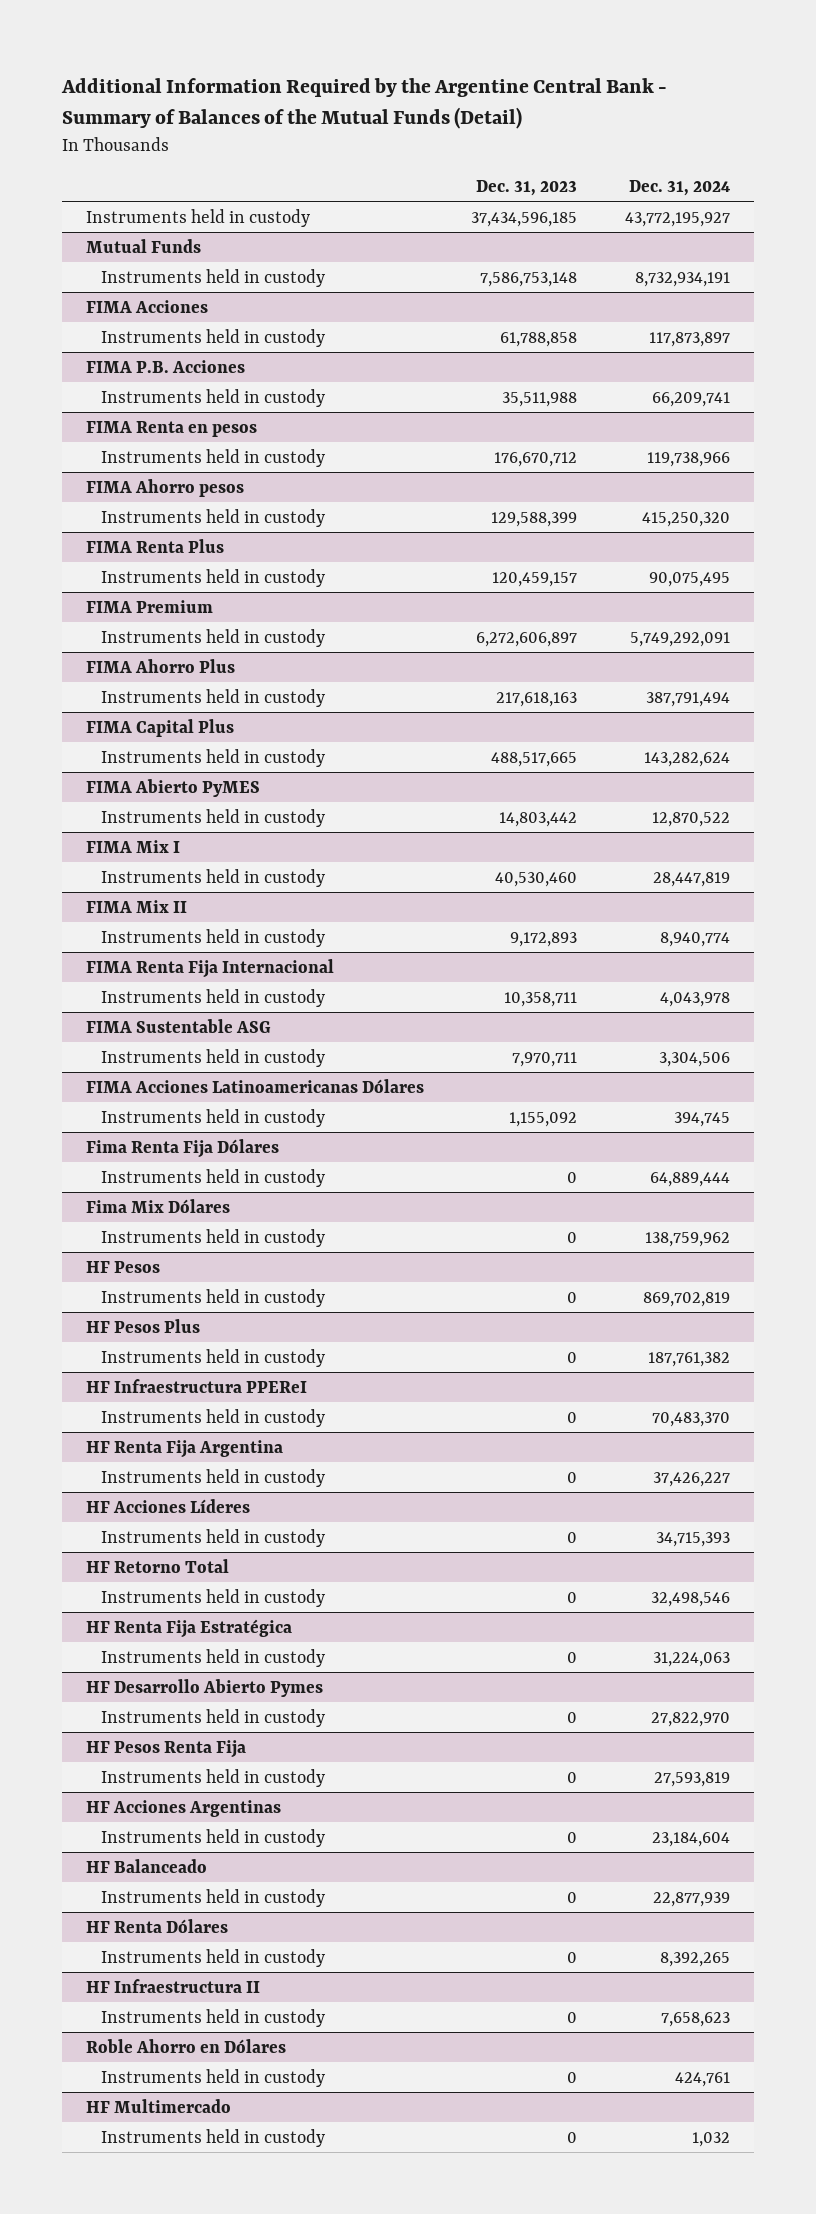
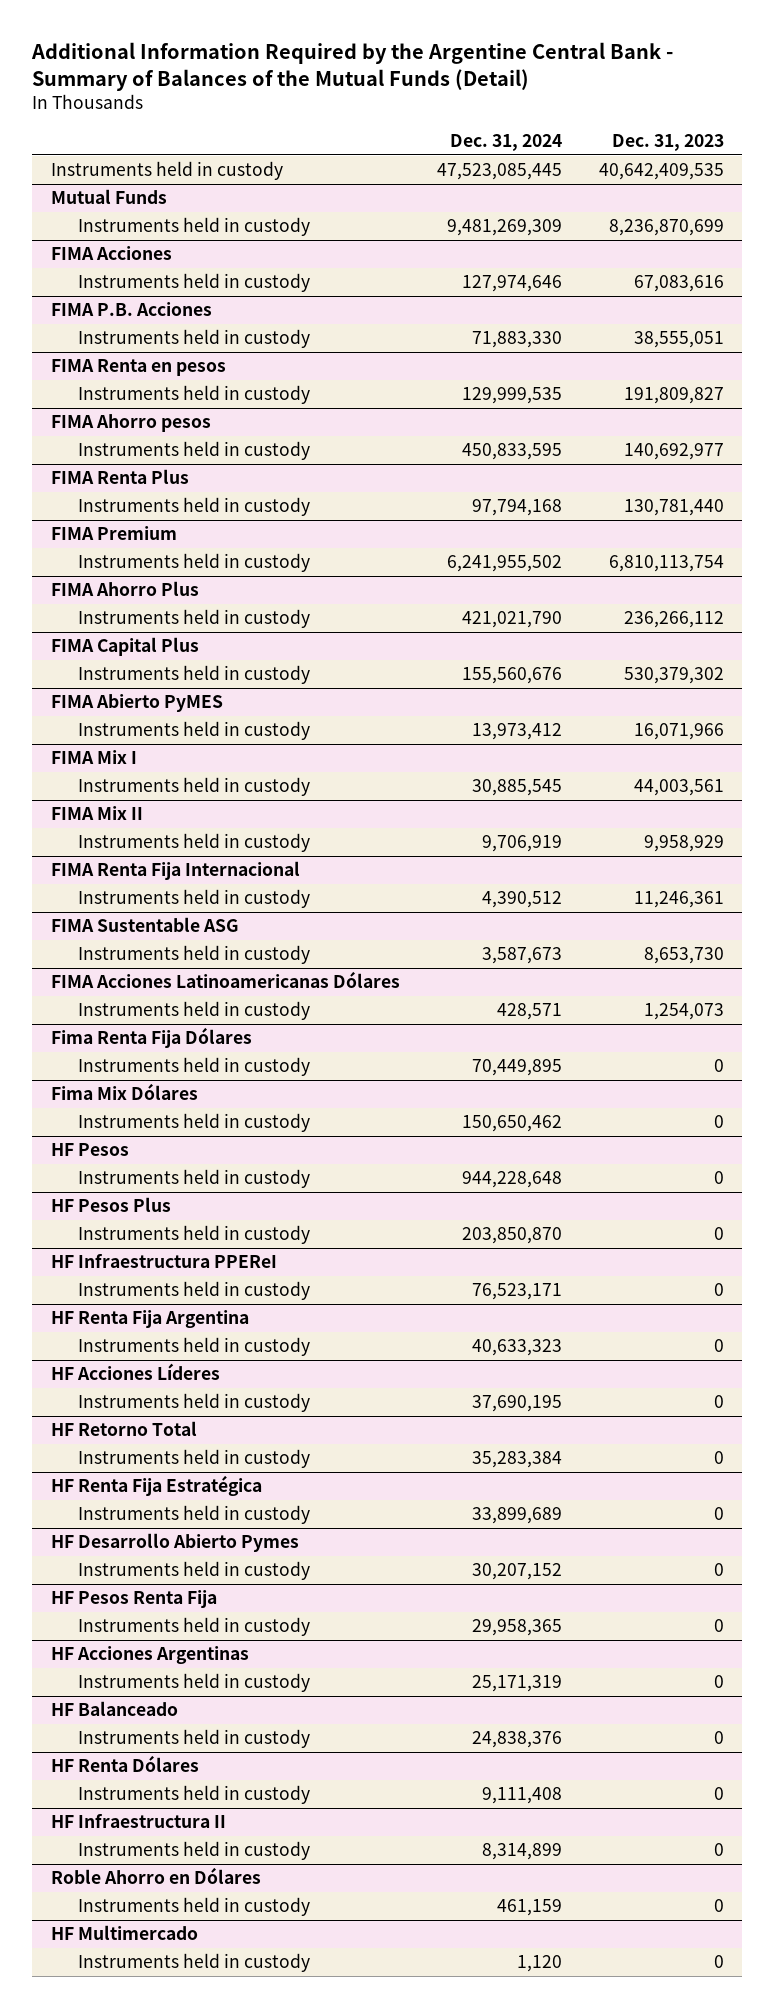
- | Dec. 31, 2023 | Dec. 31, 2024
+ | Dec. 31, 2024 | Dec. 31, 2023
- Instruments held in custody | 37,434,596,185 | 43,772,195,927
+ Instruments held in custody | 47,523,085,445 | 40,642,409,535
@ Mutual Funds
- Instruments held in custody | 7,586,753,148 | 8,732,934,191
+ Instruments held in custody | 9,481,269,309 | 8,236,870,699
@ FIMA Acciones
- Instruments held in custody | 61,788,858 | 117,873,897
+ Instruments held in custody | 127,974,646 | 67,083,616
@ FIMA P.B. Acciones
- Instruments held in custody | 35,511,988 | 66,209,741
+ Instruments held in custody | 71,883,330 | 38,555,051
@ FIMA Renta en pesos
- Instruments held in custody | 176,670,712 | 119,738,966
+ Instruments held in custody | 129,999,535 | 191,809,827
@ FIMA Ahorro pesos
- Instruments held in custody | 129,588,399 | 415,250,320
+ Instruments held in custody | 450,833,595 | 140,692,977
@ FIMA Renta Plus
- Instruments held in custody | 120,459,157 | 90,075,495
+ Instruments held in custody | 97,794,168 | 130,781,440
@ FIMA Premium
- Instruments held in custody | 6,272,606,897 | 5,749,292,091
+ Instruments held in custody | 6,241,955,502 | 6,810,113,754
@ FIMA Ahorro Plus
- Instruments held in custody | 217,618,163 | 387,791,494
+ Instruments held in custody | 421,021,790 | 236,266,112
@ FIMA Capital Plus
- Instruments held in custody | 488,517,665 | 143,282,624
+ Instruments held in custody | 155,560,676 | 530,379,302
@ FIMA Abierto PyMES
- Instruments held in custody | 14,803,442 | 12,870,522
+ Instruments held in custody | 13,973,412 | 16,071,966
@ FIMA Mix I
- Instruments held in custody | 40,530,460 | 28,447,819
+ Instruments held in custody | 30,885,545 | 44,003,561
@ FIMA Mix II
- Instruments held in custody | 9,172,893 | 8,940,774
+ Instruments held in custody | 9,706,919 | 9,958,929
@ FIMA Renta Fija Internacional
- Instruments held in custody | 10,358,711 | 4,043,978
+ Instruments held in custody | 4,390,512 | 11,246,361
@ FIMA Sustentable ASG
- Instruments held in custody | 7,970,711 | 3,304,506
+ Instruments held in custody | 3,587,673 | 8,653,730
@ FIMA Acciones Latinoamericanas Dólares
- Instruments held in custody | 1,155,092 | 394,745
+ Instruments held in custody | 428,571 | 1,254,073
@ Fima Renta Fija Dólares
- Instruments held in custody | 0 | 64,889,444
+ Instruments held in custody | 70,449,895 | 0
@ Fima Mix Dólares
- Instruments held in custody | 0 | 138,759,962
+ Instruments held in custody | 150,650,462 | 0
@ HF Pesos
- Instruments held in custody | 0 | 869,702,819
+ Instruments held in custody | 944,228,648 | 0
@ HF Pesos Plus
- Instruments held in custody | 0 | 187,761,382
+ Instruments held in custody | 203,850,870 | 0
@ HF Infraestructura PPEReI
- Instruments held in custody | 0 | 70,483,370
+ Instruments held in custody | 76,523,171 | 0
@ HF Renta Fija Argentina
- Instruments held in custody | 0 | 37,426,227
+ Instruments held in custody | 40,633,323 | 0
@ HF Acciones Líderes
- Instruments held in custody | 0 | 34,715,393
+ Instruments held in custody | 37,690,195 | 0
@ HF Retorno Total
- Instruments held in custody | 0 | 32,498,546
+ Instruments held in custody | 35,283,384 | 0
@ HF Renta Fija Estratégica
- Instruments held in custody | 0 | 31,224,063
+ Instruments held in custody | 33,899,689 | 0
@ HF Desarrollo Abierto Pymes
- Instruments held in custody | 0 | 27,822,970
+ Instruments held in custody | 30,207,152 | 0
@ HF Pesos Renta Fija
- Instruments held in custody | 0 | 27,593,819
+ Instruments held in custody | 29,958,365 | 0
@ HF Acciones Argentinas
- Instruments held in custody | 0 | 23,184,604
+ Instruments held in custody | 25,171,319 | 0
@ HF Balanceado
- Instruments held in custody | 0 | 22,877,939
+ Instruments held in custody | 24,838,376 | 0
@ HF Renta Dólares
- Instruments held in custody | 0 | 8,392,265
+ Instruments held in custody | 9,111,408 | 0
@ HF Infraestructura II
- Instruments held in custody | 0 | 7,658,623
+ Instruments held in custody | 8,314,899 | 0
@ Roble Ahorro en Dólares
- Instruments held in custody | 0 | 424,761
+ Instruments held in custody | 461,159 | 0
@ HF Multimercado
- Instruments held in custody | 0 | 1,032
+ Instruments held in custody | 1,120 | 0

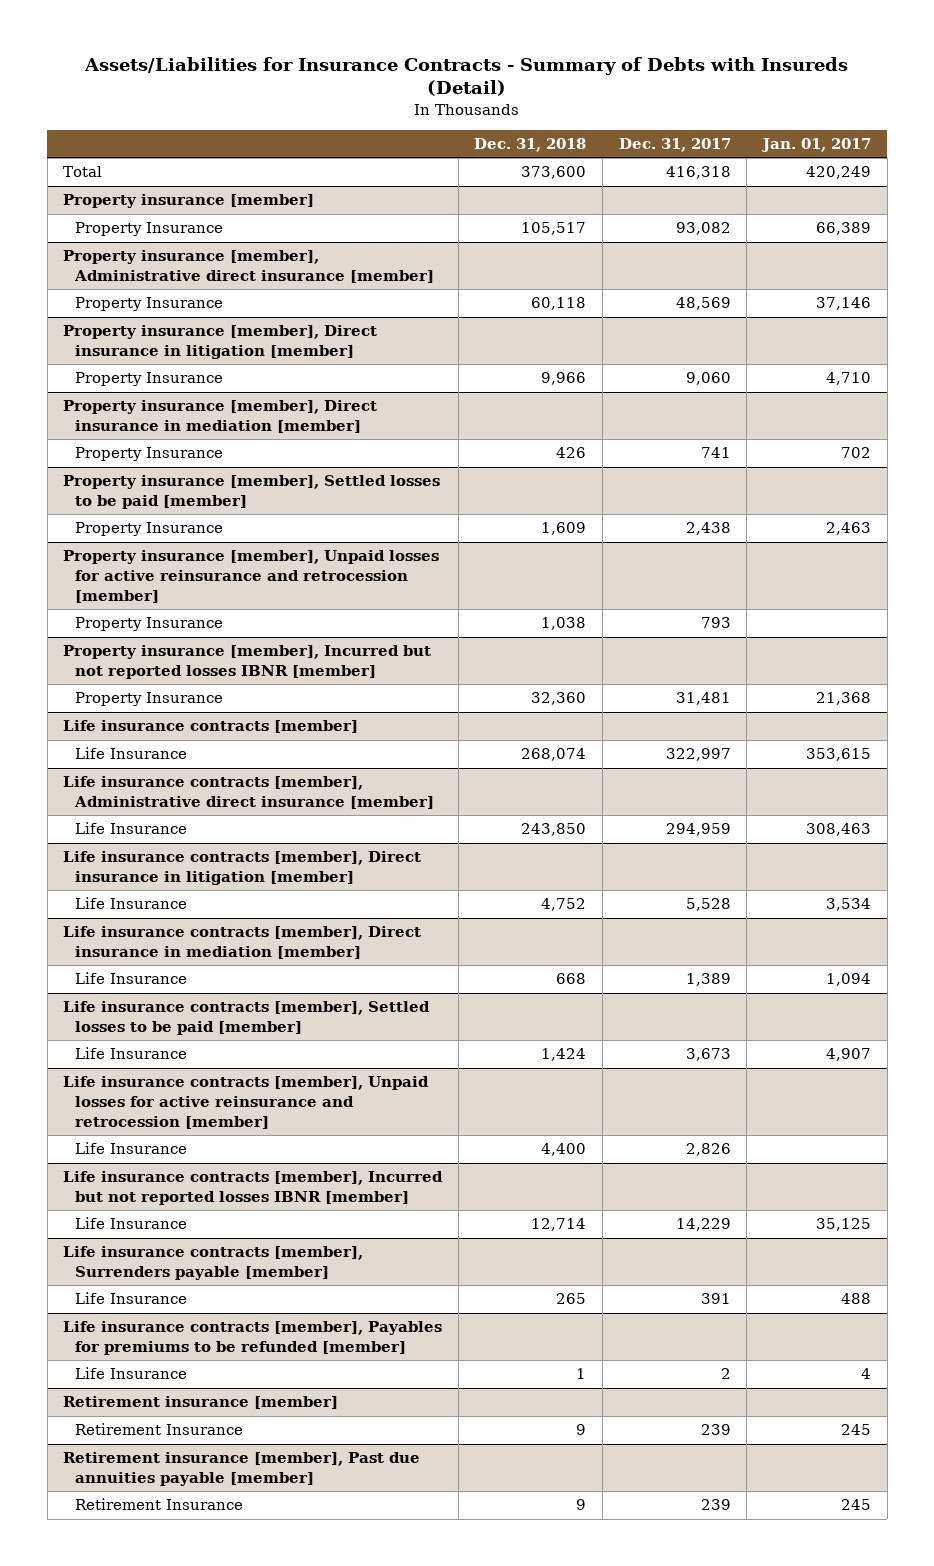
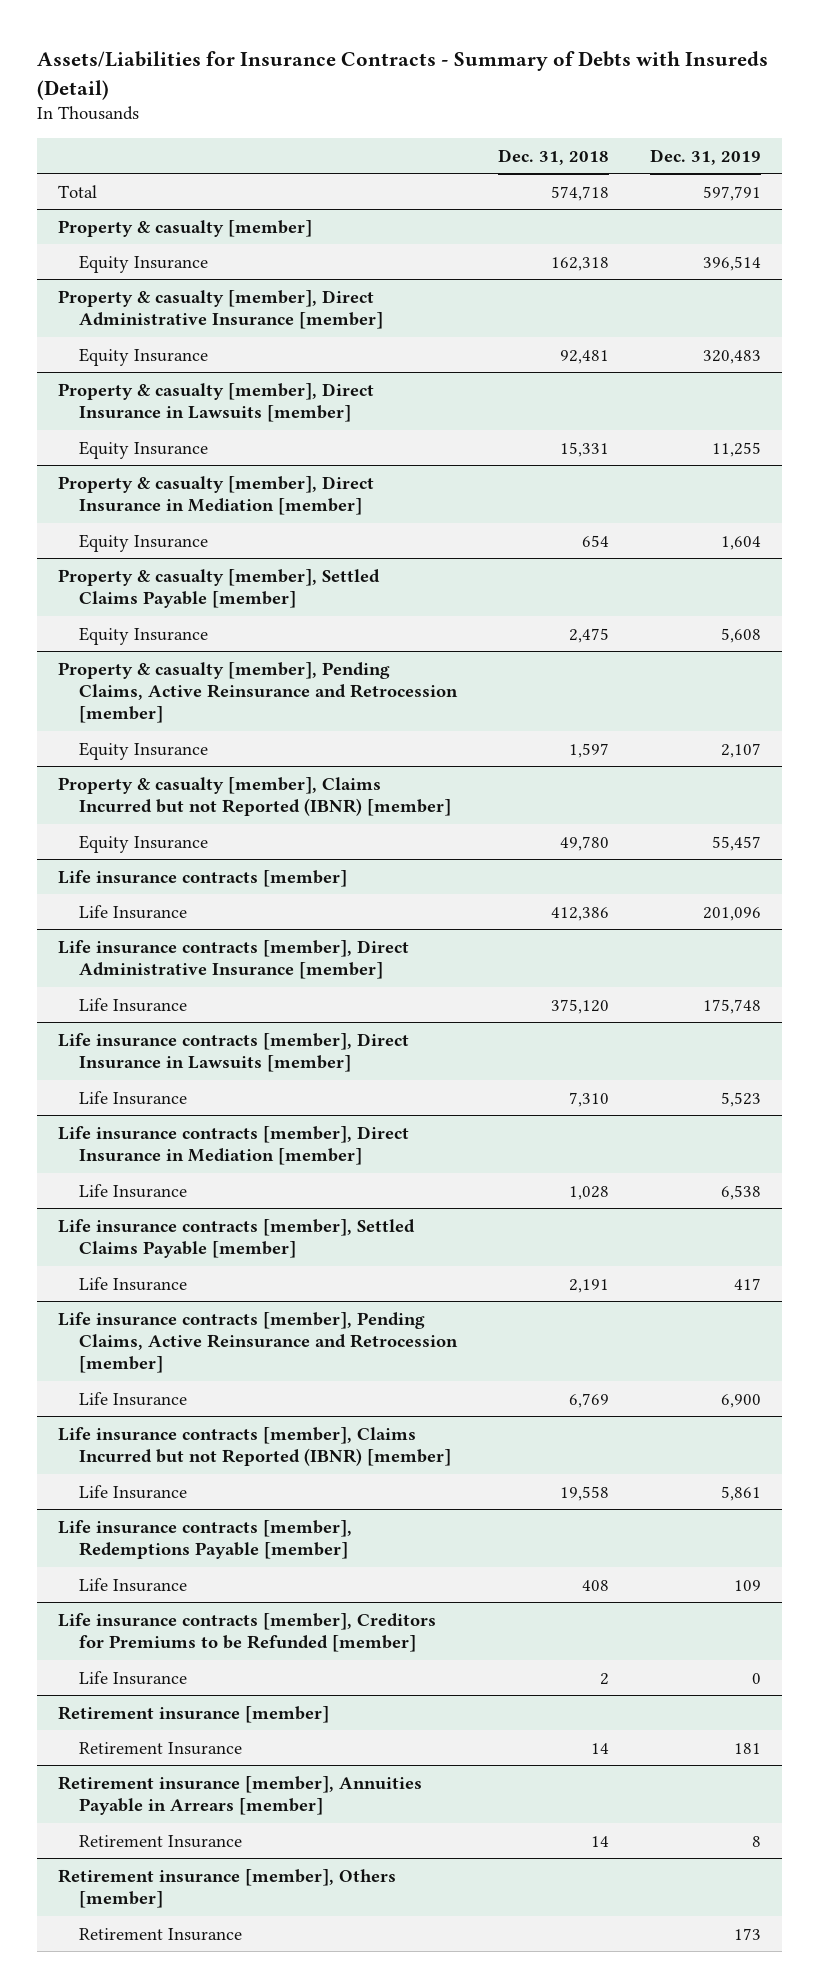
- | Dec. 31, 2018 | Dec. 31, 2017 | Jan. 01, 2017
+ | Dec. 31, 2018 | Dec. 31, 2019
- Total | 373,600 | 416,318 | 420,249
- Property insurance [member]
- Property Insurance | 105,517 | 93,082 | 66,389
- Property insurance [member], Administrative direct insurance [member]
- Property Insurance | 60,118 | 48,569 | 37,146
- Property insurance [member], Direct insurance in litigation [member]
- Property Insurance | 9,966 | 9,060 | 4,710
- Property insurance [member], Direct insurance in mediation [member]
- Property Insurance | 426 | 741 | 702
- Property insurance [member], Settled losses to be paid [member]
- Property Insurance | 1,609 | 2,438 | 2,463
- Property insurance [member], Unpaid losses for active reinsurance and retrocession [member]
- Property Insurance | 1,038 | 793 |
- Property insurance [member], Incurred but not reported losses IBNR [member]
- Property Insurance | 32,360 | 31,481 | 21,368
+ Total | 574,718 | 597,791
+ Property & casualty [member]
+ Equity Insurance | 162,318 | 396,514
+ Property & casualty [member], Direct Administrative Insurance [member]
+ Equity Insurance | 92,481 | 320,483
+ Property & casualty [member], Direct Insurance in Lawsuits [member]
+ Equity Insurance | 15,331 | 11,255
+ Property & casualty [member], Direct Insurance in Mediation [member]
+ Equity Insurance | 654 | 1,604
+ Property & casualty [member], Settled Claims Payable [member]
+ Equity Insurance | 2,475 | 5,608
+ Property & casualty [member], Pending Claims, Active Reinsurance and Retrocession [member]
+ Equity Insurance | 1,597 | 2,107
+ Property & casualty [member], Claims Incurred but not Reported (IBNR) [member]
+ Equity Insurance | 49,780 | 55,457
@ Life insurance contracts [member]
- Life Insurance | 268,074 | 322,997 | 353,615
- Life insurance contracts [member], Administrative direct insurance [member]
- Life Insurance | 243,850 | 294,959 | 308,463
- Life insurance contracts [member], Direct insurance in litigation [member]
- Life Insurance | 4,752 | 5,528 | 3,534
- Life insurance contracts [member], Direct insurance in mediation [member]
- Life Insurance | 668 | 1,389 | 1,094
- Life insurance contracts [member], Settled losses to be paid [member]
- Life Insurance | 1,424 | 3,673 | 4,907
- Life insurance contracts [member], Unpaid losses for active reinsurance and retrocession [member]
- Life Insurance | 4,400 | 2,826 |
- Life insurance contracts [member], Incurred but not reported losses IBNR [member]
- Life Insurance | 12,714 | 14,229 | 35,125
- Life insurance contracts [member], Surrenders payable [member]
- Life Insurance | 265 | 391 | 488
- Life insurance contracts [member], Payables for premiums to be refunded [member]
- Life Insurance | 1 | 2 | 4
@ Life insurance contracts [member]
+ Life Insurance | 412,386 | 201,096
+ Life insurance contracts [member], Direct Administrative Insurance [member]
+ Life Insurance | 375,120 | 175,748
+ Life insurance contracts [member], Direct Insurance in Lawsuits [member]
+ Life Insurance | 7,310 | 5,523
+ Life insurance contracts [member], Direct Insurance in Mediation [member]
+ Life Insurance | 1,028 | 6,538
+ Life insurance contracts [member], Settled Claims Payable [member]
+ Life Insurance | 2,191 | 417
+ Life insurance contracts [member], Pending Claims, Active Reinsurance and Retrocession [member]
+ Life Insurance | 6,769 | 6,900
+ Life insurance contracts [member], Claims Incurred but not Reported (IBNR) [member]
+ Life Insurance | 19,558 | 5,861
+ Life insurance contracts [member], Redemptions Payable [member]
+ Life Insurance | 408 | 109
+ Life insurance contracts [member], Creditors for Premiums to be Refunded [member]
+ Life Insurance | 2 | 0
@ Retirement insurance [member]
- Retirement Insurance | 9 | 239 | 245
- Retirement insurance [member], Past due annuities payable [member]
- Retirement Insurance | 9 | 239 | 245
@ Retirement insurance [member]
+ Retirement Insurance | 14 | 181
+ Retirement insurance [member], Annuities Payable in Arrears [member]
+ Retirement Insurance | 14 | 8
+ Retirement insurance [member], Others [member]
+ Retirement Insurance | | 173

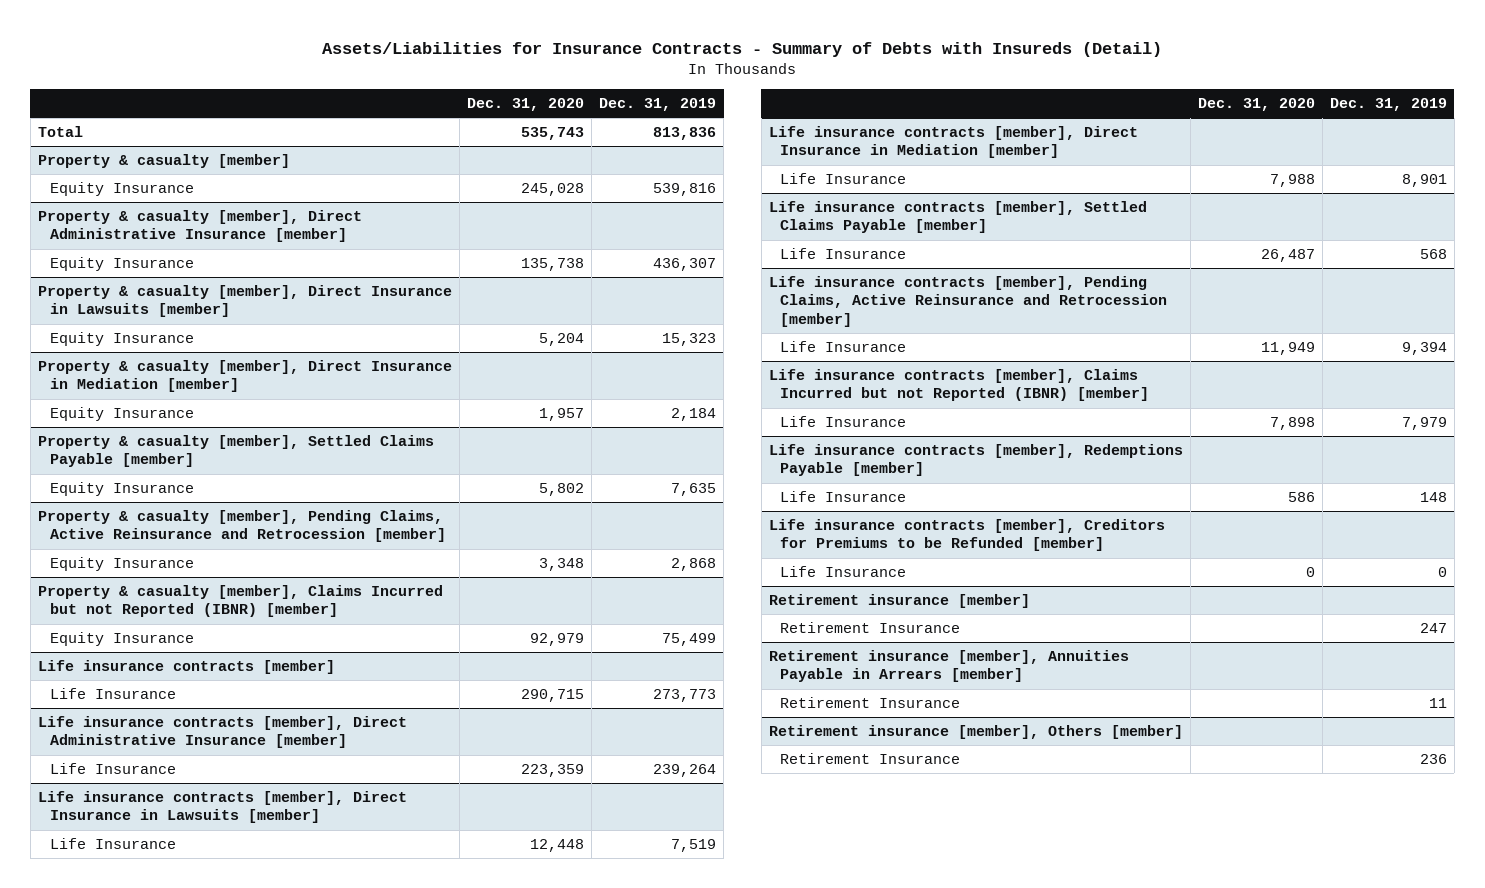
- | Dec. 31, 2018 | Dec. 31, 2019
+ | Dec. 31, 2020 | Dec. 31, 2019
- Total | 574,718 | 597,791
+ Total | 535,743 | 813,836
@ Property & casualty [member]
- Equity Insurance | 162,318 | 396,514
+ Equity Insurance | 245,028 | 539,816
@ Property & casualty [member], Direct Administrative Insurance [member]
- Equity Insurance | 92,481 | 320,483
+ Equity Insurance | 135,738 | 436,307
@ Property & casualty [member], Direct Insurance in Lawsuits [member]
- Equity Insurance | 15,331 | 11,255
+ Equity Insurance | 5,204 | 15,323
@ Property & casualty [member], Direct Insurance in Mediation [member]
- Equity Insurance | 654 | 1,604
+ Equity Insurance | 1,957 | 2,184
@ Property & casualty [member], Settled Claims Payable [member]
- Equity Insurance | 2,475 | 5,608
+ Equity Insurance | 5,802 | 7,635
@ Property & casualty [member], Pending Claims, Active Reinsurance and Retrocession [member]
- Equity Insurance | 1,597 | 2,107
+ Equity Insurance | 3,348 | 2,868
@ Property & casualty [member], Claims Incurred but not Reported (IBNR) [member]
- Equity Insurance | 49,780 | 55,457
+ Equity Insurance | 92,979 | 75,499
@ Life insurance contracts [member]
- Life Insurance | 412,386 | 201,096
+ Life Insurance | 290,715 | 273,773
@ Life insurance contracts [member], Direct Administrative Insurance [member]
- Life Insurance | 375,120 | 175,748
+ Life Insurance | 223,359 | 239,264
@ Life insurance contracts [member], Direct Insurance in Lawsuits [member]
- Life Insurance | 7,310 | 5,523
+ Life Insurance | 12,448 | 7,519
@ Life insurance contracts [member], Direct Insurance in Mediation [member]
- Life Insurance | 1,028 | 6,538
+ Life Insurance | 7,988 | 8,901
@ Life insurance contracts [member], Settled Claims Payable [member]
- Life Insurance | 2,191 | 417
+ Life Insurance | 26,487 | 568
@ Life insurance contracts [member], Pending Claims, Active Reinsurance and Retrocession [member]
- Life Insurance | 6,769 | 6,900
+ Life Insurance | 11,949 | 9,394
@ Life insurance contracts [member], Claims Incurred but not Reported (IBNR) [member]
- Life Insurance | 19,558 | 5,861
+ Life Insurance | 7,898 | 7,979
@ Life insurance contracts [member], Redemptions Payable [member]
- Life Insurance | 408 | 109
+ Life Insurance | 586 | 148
@ Retirement insurance [member]
- Retirement Insurance | 14 | 181
+ Retirement Insurance | | 247
@ Retirement insurance [member], Annuities Payable in Arrears [member]
- Retirement Insurance | 14 | 8
+ Retirement Insurance | | 11
@ Retirement insurance [member], Others [member]
- Retirement Insurance | | 173
+ Retirement Insurance | | 236

